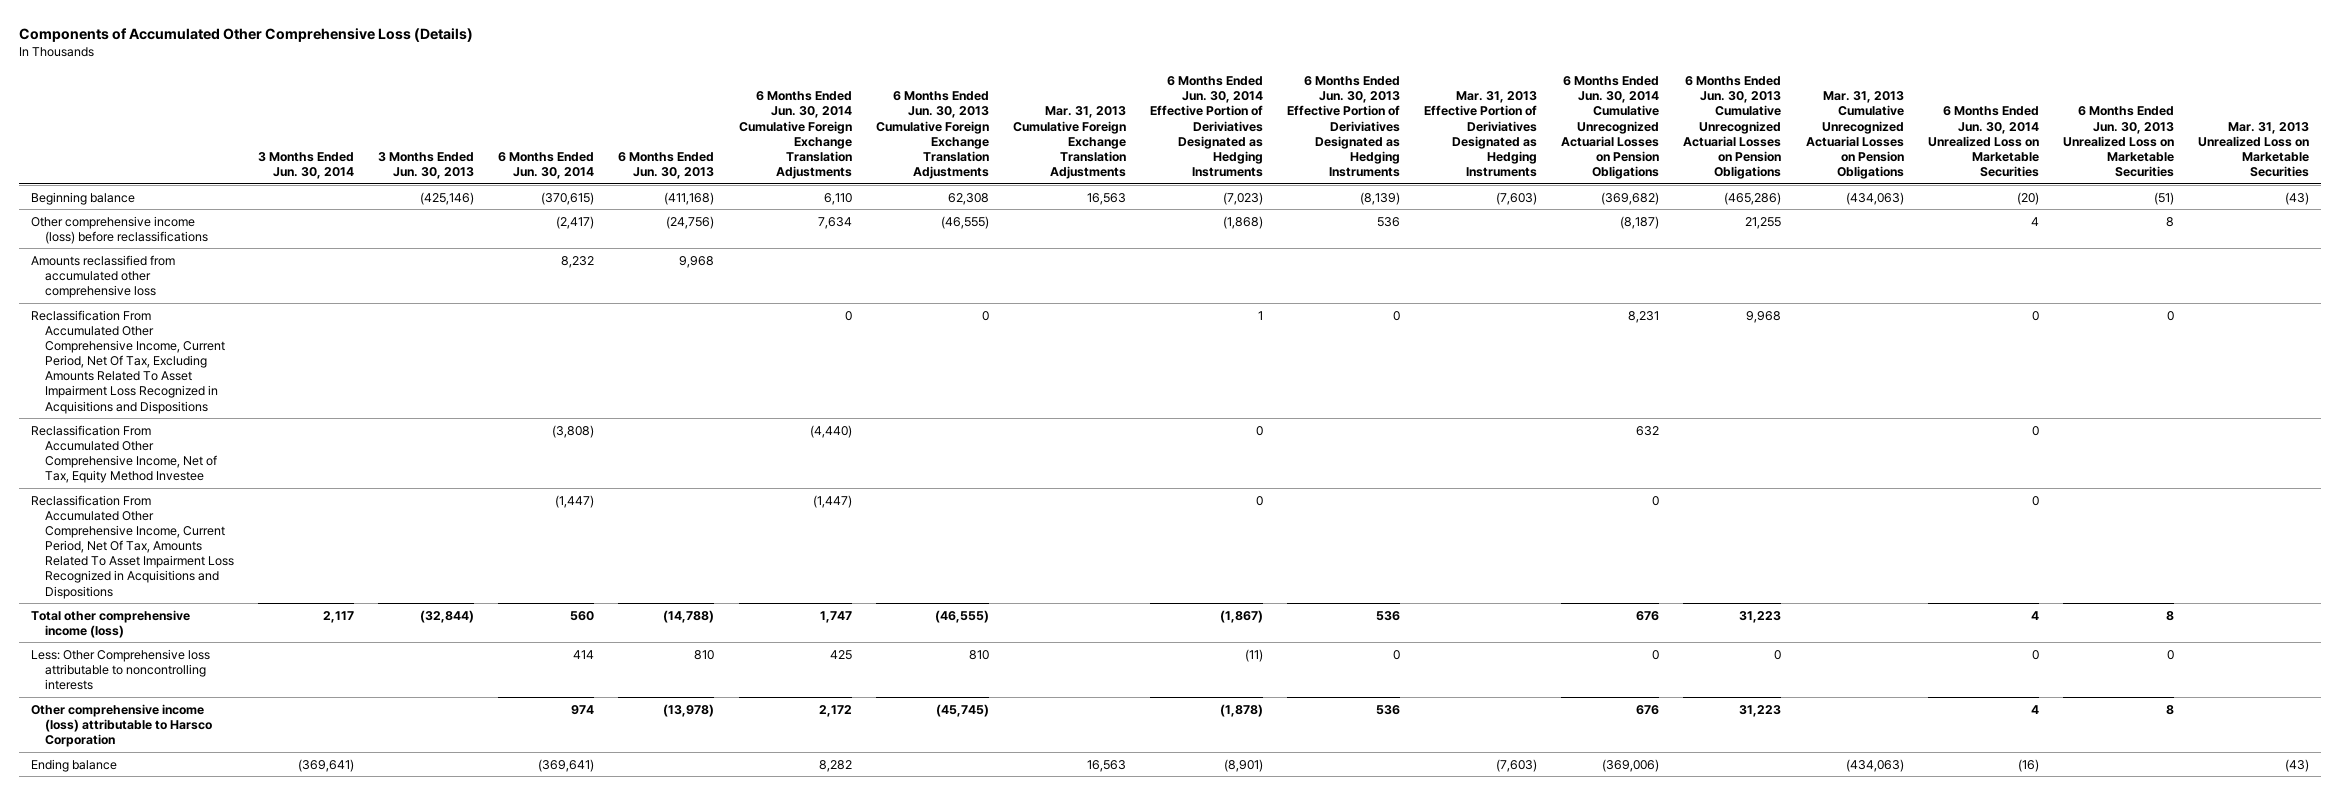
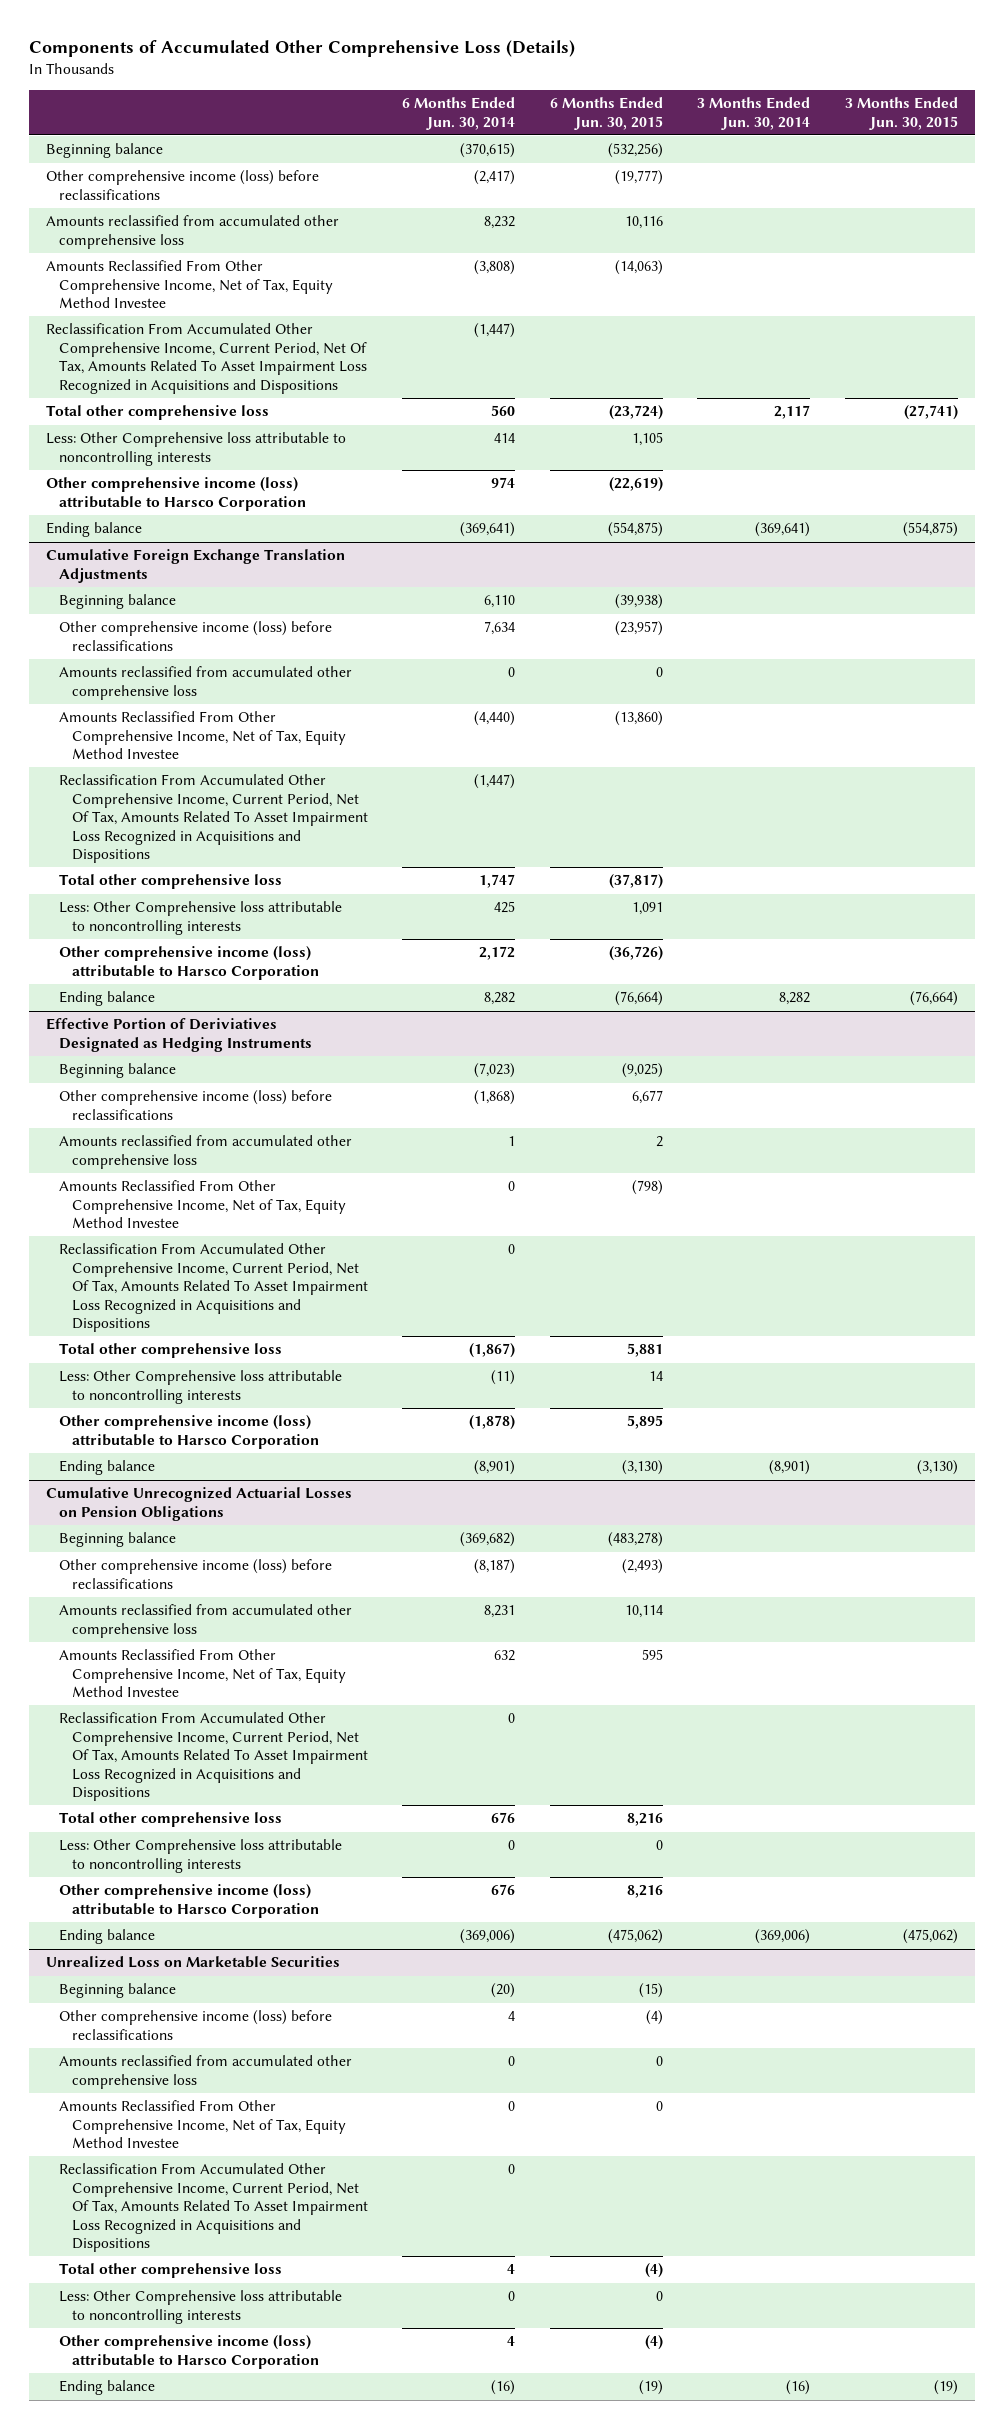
- | 3 Months Ended Jun. 30, 2014 | 3 Months Ended Jun. 30, 2013 | 6 Months Ended Jun. 30, 2014 | 6 Months Ended Jun. 30, 2013 | 6 Months Ended Jun. 30, 2014 Cumulative Foreign Exchange Translation Adjustments | 6 Months Ended Jun. 30, 2013 Cumulative Foreign Exchange Translation Adjustments | Mar. 31, 2013 Cumulative Foreign Exchange Translation Adjustments | 6 Months Ended Jun. 30, 2014 Effective Portion of Deriviatives Designated as Hedging Instruments | 6 Months Ended Jun. 30, 2013 Effective Portion of Deriviatives Designated as Hedging Instruments | Mar. 31, 2013 Effective Portion of Deriviatives Designated as Hedging Instruments | 6 Months Ended Jun. 30, 2014 Cumulative Unrecognized Actuarial Losses on Pension Obligations | 6 Months Ended Jun. 30, 2013 Cumulative Unrecognized Actuarial Losses on Pension Obligations | Mar. 31, 2013 Cumulative Unrecognized Actuarial Losses on Pension Obligations | 6 Months Ended Jun. 30, 2014 Unrealized Loss on Marketable Securities | 6 Months Ended Jun. 30, 2013 Unrealized Loss on Marketable Securities | Mar. 31, 2013 Unrealized Loss on Marketable Securities
+ | 6 Months Ended Jun. 30, 2014 | 6 Months Ended Jun. 30, 2015 | 3 Months Ended Jun. 30, 2014 | 3 Months Ended Jun. 30, 2015
- Reclassification From Accumulated Other Comprehensive Income, Current Period, Net Of Tax, Excluding Amounts Related To Asset Impairment Loss Recognized in Acquisitions and Dispositions | | | | | 0 | 0 | | 1 | 0 | | 8,231 | 9,968 | | 0 | 0 |
- Reclassification From Accumulated Other Comprehensive Income, Net of Tax, Equity Method Investee | | | (3,808) | | (4,440) | | | 0 | | | 632 | | | 0 | |
+ Amounts Reclassified From Other Comprehensive Income, Net of Tax, Equity Method Investee | (3,808) | (14,063) | |
- Total other comprehensive income (loss) | 2,117 | (32,844) | 560 | (14,788) | 1,747 | (46,555) | | (1,867) | 536 | | 676 | 31,223 | | 4 | 8 |
+ Total other comprehensive loss | 560 | (23,724) | 2,117 | (27,741)
+ Cumulative Foreign Exchange Translation Adjustments
+ Beginning balance | 6,110 | (39,938) | |
+ Other comprehensive income (loss) before reclassifications | 7,634 | (23,957) | |
+ Amounts reclassified from accumulated other comprehensive loss | 0 | 0 | |
+ Amounts Reclassified From Other Comprehensive Income, Net of Tax, Equity Method Investee | (4,440) | (13,860) | |
+ Reclassification From Accumulated Other Comprehensive Income, Current Period, Net Of Tax, Amounts Related To Asset Impairment Loss Recognized in Acquisitions and Dispositions | (1,447) | | |
+ Total other comprehensive loss | 1,747 | (37,817) | |
+ Less: Other Comprehensive loss attributable to noncontrolling interests | 425 | 1,091 | |
+ Other comprehensive income (loss) attributable to Harsco Corporation | 2,172 | (36,726) | |
+ Ending balance | 8,282 | (76,664) | 8,282 | (76,664)
+ Effective Portion of Deriviatives Designated as Hedging Instruments
+ Beginning balance | (7,023) | (9,025) | |
+ Other comprehensive income (loss) before reclassifications | (1,868) | 6,677 | |
+ Amounts reclassified from accumulated other comprehensive loss | 1 | 2 | |
+ Amounts Reclassified From Other Comprehensive Income, Net of Tax, Equity Method Investee | 0 | (798) | |
+ Reclassification From Accumulated Other Comprehensive Income, Current Period, Net Of Tax, Amounts Related To Asset Impairment Loss Recognized in Acquisitions and Dispositions | 0 | | |
+ Total other comprehensive loss | (1,867) | 5,881 | |
+ Less: Other Comprehensive loss attributable to noncontrolling interests | (11) | 14 | |
+ Other comprehensive income (loss) attributable to Harsco Corporation | (1,878) | 5,895 | |
+ Ending balance | (8,901) | (3,130) | (8,901) | (3,130)
+ Cumulative Unrecognized Actuarial Losses on Pension Obligations
+ Beginning balance | (369,682) | (483,278) | |
+ Other comprehensive income (loss) before reclassifications | (8,187) | (2,493) | |
+ Amounts reclassified from accumulated other comprehensive loss | 8,231 | 10,114 | |
+ Amounts Reclassified From Other Comprehensive Income, Net of Tax, Equity Method Investee | 632 | 595 | |
+ Reclassification From Accumulated Other Comprehensive Income, Current Period, Net Of Tax, Amounts Related To Asset Impairment Loss Recognized in Acquisitions and Dispositions | 0 | | |
+ Total other comprehensive loss | 676 | 8,216 | |
+ Less: Other Comprehensive loss attributable to noncontrolling interests | 0 | 0 | |
+ Other comprehensive income (loss) attributable to Harsco Corporation | 676 | 8,216 | |
+ Ending balance | (369,006) | (475,062) | (369,006) | (475,062)
+ Unrealized Loss on Marketable Securities
+ Beginning balance | (20) | (15) | |
+ Other comprehensive income (loss) before reclassifications | 4 | (4) | |
+ Amounts reclassified from accumulated other comprehensive loss | 0 | 0 | |
+ Amounts Reclassified From Other Comprehensive Income, Net of Tax, Equity Method Investee | 0 | 0 | |
+ Reclassification From Accumulated Other Comprehensive Income, Current Period, Net Of Tax, Amounts Related To Asset Impairment Loss Recognized in Acquisitions and Dispositions | 0 | | |
+ Total other comprehensive loss | 4 | (4) | |
+ Less: Other Comprehensive loss attributable to noncontrolling interests | 0 | 0 | |
+ Other comprehensive income (loss) attributable to Harsco Corporation | 4 | (4) | |
+ Ending balance | (16) | (19) | (16) | (19)

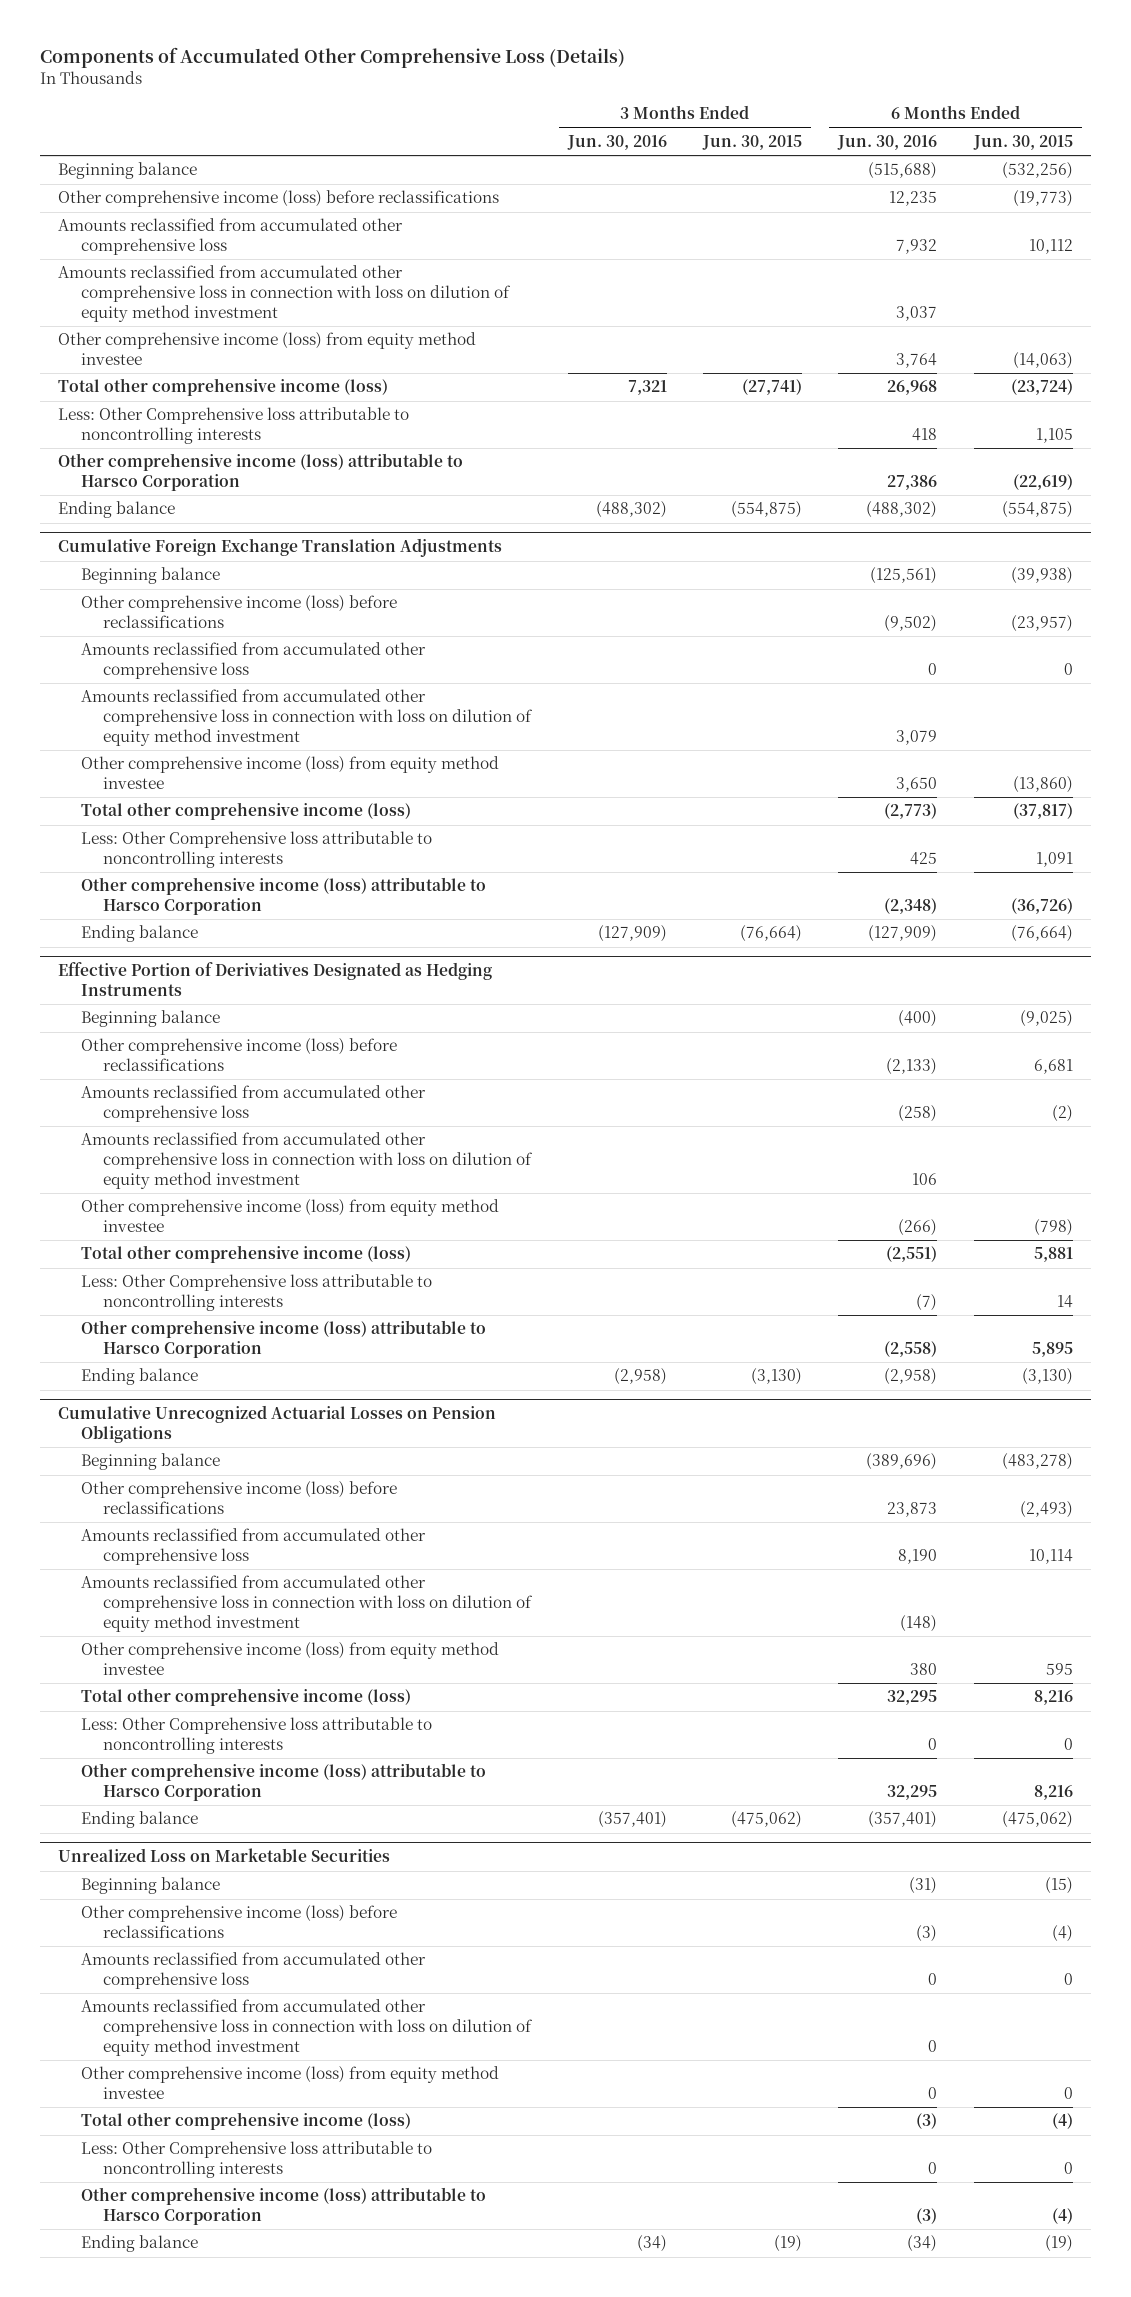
- | 6 Months Ended Jun. 30, 2014 | 6 Months Ended Jun. 30, 2015 | 3 Months Ended Jun. 30, 2014 | 3 Months Ended Jun. 30, 2015
+ | 3 Months Ended Jun. 30, 2016 | 3 Months Ended Jun. 30, 2015 | 6 Months Ended Jun. 30, 2016 | 6 Months Ended Jun. 30, 2015
- Other comprehensive income (loss) before reclassifications | (2,417) | (19,777) | |
- Amounts reclassified from accumulated other comprehensive loss | 8,232 | 10,116 | |
- Amounts Reclassified From Other Comprehensive Income, Net of Tax, Equity Method Investee | (3,808) | (14,063) | |
- Reclassification From Accumulated Other Comprehensive Income, Current Period, Net Of Tax, Amounts Related To Asset Impairment Loss Recognized in Acquisitions and Dispositions | (1,447) | | |
- Total other comprehensive loss | 560 | (23,724) | 2,117 | (27,741)
+ Other comprehensive income (loss) before reclassifications | | | 12,235 | (19,773)
+ Amounts reclassified from accumulated other comprehensive loss | | | 7,932 | 10,112
+ Amounts reclassified from accumulated other comprehensive loss in connection with loss on dilution of equity method investment | | | 3,037 |
+ Other comprehensive income (loss) from equity method investee | | | 3,764 | (14,063)
+ Total other comprehensive income (loss) | 7,321 | (27,741) | 26,968 | (23,724)
@ Cumulative Foreign Exchange Translation Adjustments
- Amounts Reclassified From Other Comprehensive Income, Net of Tax, Equity Method Investee | (4,440) | (13,860) | |
- Reclassification From Accumulated Other Comprehensive Income, Current Period, Net Of Tax, Amounts Related To Asset Impairment Loss Recognized in Acquisitions and Dispositions | (1,447) | | |
- Total other comprehensive loss | 1,747 | (37,817) | |
+ Amounts reclassified from accumulated other comprehensive loss in connection with loss on dilution of equity method investment | | | 3,079 |
+ Other comprehensive income (loss) from equity method investee | | | 3,650 | (13,860)
+ Total other comprehensive income (loss) | | | (2,773) | (37,817)
@ Effective Portion of Deriviatives Designated as Hedging Instruments
- Other comprehensive income (loss) before reclassifications | (1,868) | 6,677 | |
- Amounts reclassified from accumulated other comprehensive loss | 1 | 2 | |
- Amounts Reclassified From Other Comprehensive Income, Net of Tax, Equity Method Investee | 0 | (798) | |
- Reclassification From Accumulated Other Comprehensive Income, Current Period, Net Of Tax, Amounts Related To Asset Impairment Loss Recognized in Acquisitions and Dispositions | 0 | | |
- Total other comprehensive loss | (1,867) | 5,881 | |
+ Other comprehensive income (loss) before reclassifications | | | (2,133) | 6,681
+ Amounts reclassified from accumulated other comprehensive loss | | | (258) | (2)
+ Amounts reclassified from accumulated other comprehensive loss in connection with loss on dilution of equity method investment | | | 106 |
+ Other comprehensive income (loss) from equity method investee | | | (266) | (798)
+ Total other comprehensive income (loss) | | | (2,551) | 5,881
@ Cumulative Unrecognized Actuarial Losses on Pension Obligations
- Amounts Reclassified From Other Comprehensive Income, Net of Tax, Equity Method Investee | 632 | 595 | |
- Reclassification From Accumulated Other Comprehensive Income, Current Period, Net Of Tax, Amounts Related To Asset Impairment Loss Recognized in Acquisitions and Dispositions | 0 | | |
- Total other comprehensive loss | 676 | 8,216 | |
+ Amounts reclassified from accumulated other comprehensive loss in connection with loss on dilution of equity method investment | | | (148) |
+ Other comprehensive income (loss) from equity method investee | | | 380 | 595
+ Total other comprehensive income (loss) | | | 32,295 | 8,216
@ Unrealized Loss on Marketable Securities
- Amounts Reclassified From Other Comprehensive Income, Net of Tax, Equity Method Investee | 0 | 0 | |
- Reclassification From Accumulated Other Comprehensive Income, Current Period, Net Of Tax, Amounts Related To Asset Impairment Loss Recognized in Acquisitions and Dispositions | 0 | | |
- Total other comprehensive loss | 4 | (4) | |
+ Amounts reclassified from accumulated other comprehensive loss in connection with loss on dilution of equity method investment | | | 0 |
+ Other comprehensive income (loss) from equity method investee | | | 0 | 0
+ Total other comprehensive income (loss) | | | (3) | (4)

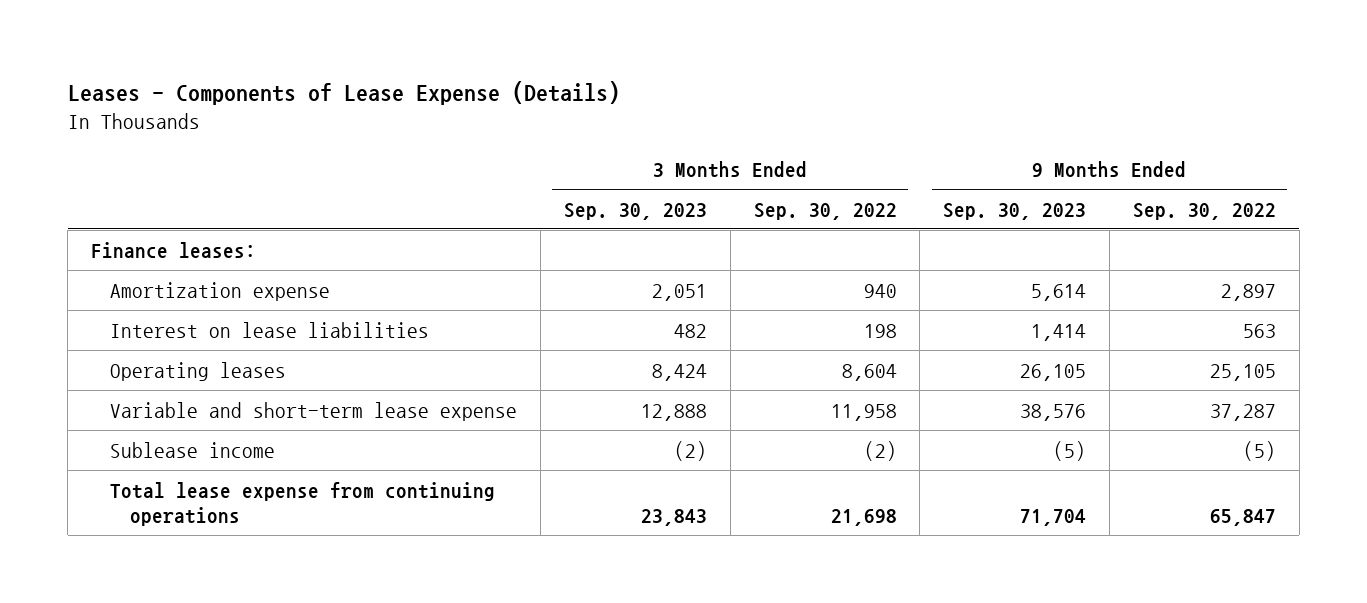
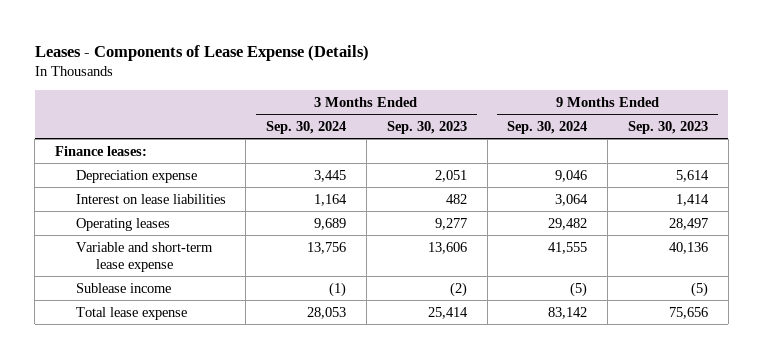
- | 3 Months Ended Sep. 30, 2023 | 3 Months Ended Sep. 30, 2022 | 9 Months Ended Sep. 30, 2023 | 9 Months Ended Sep. 30, 2022
+ | 3 Months Ended Sep. 30, 2024 | 3 Months Ended Sep. 30, 2023 | 9 Months Ended Sep. 30, 2024 | 9 Months Ended Sep. 30, 2023
- Amortization expense | 2,051 | 940 | 5,614 | 2,897
+ Depreciation expense | 3,445 | 2,051 | 9,046 | 5,614
- Operating leases | 8,424 | 8,604 | 26,105 | 25,105
- Variable and short-term lease expense | 12,888 | 11,958 | 38,576 | 37,287
+ Operating leases | 9,689 | 9,277 | 29,482 | 28,497
+ Variable and short-term lease expense | 13,756 | 13,606 | 41,555 | 40,136
- Total lease expense from continuing operations | 23,843 | 21,698 | 71,704 | 65,847
+ Total lease expense | 28,053 | 25,414 | 83,142 | 75,656

